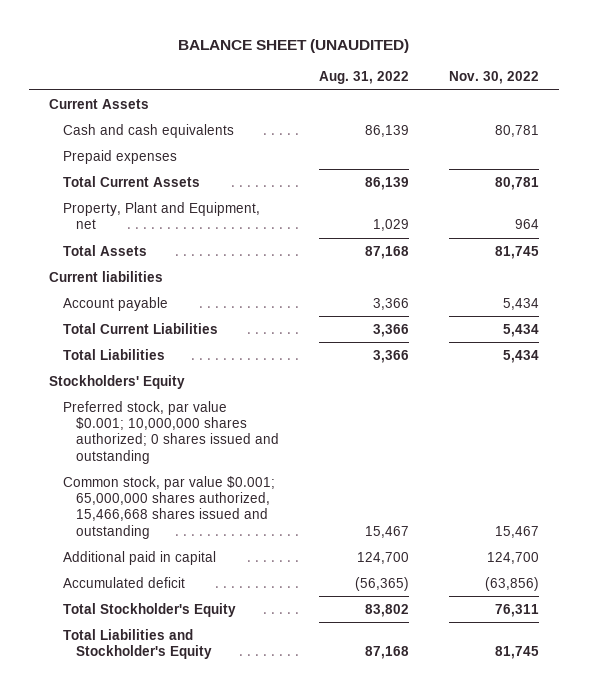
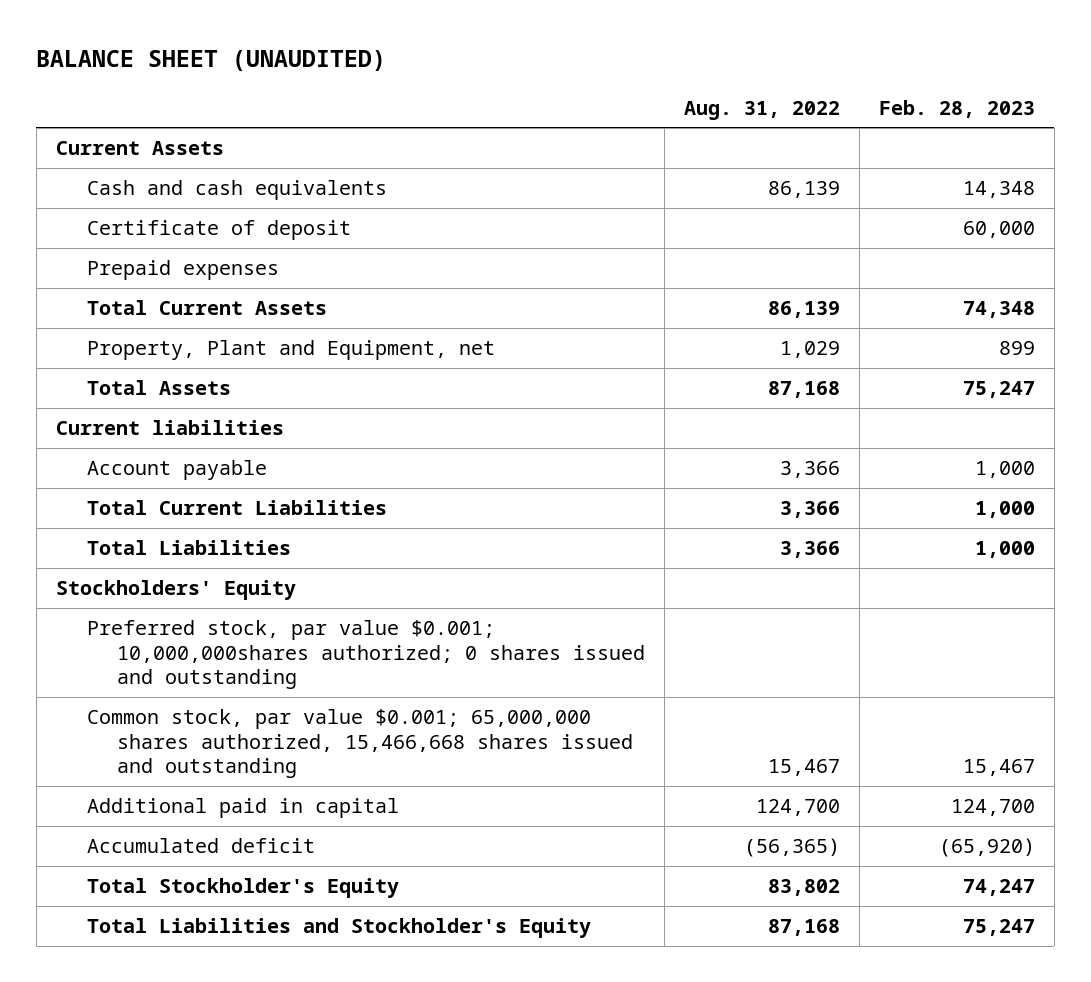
- | Aug. 31, 2022 | Nov. 30, 2022
+ | Aug. 31, 2022 | Feb. 28, 2023
+ Certificate of deposit | | 60,000
- Preferred stock, par value $0.001; 10,000,000 shares authorized; 0 shares issued and outstanding
+ Preferred stock, par value $0.001; 10,000,000shares authorized; 0 shares issued and outstanding

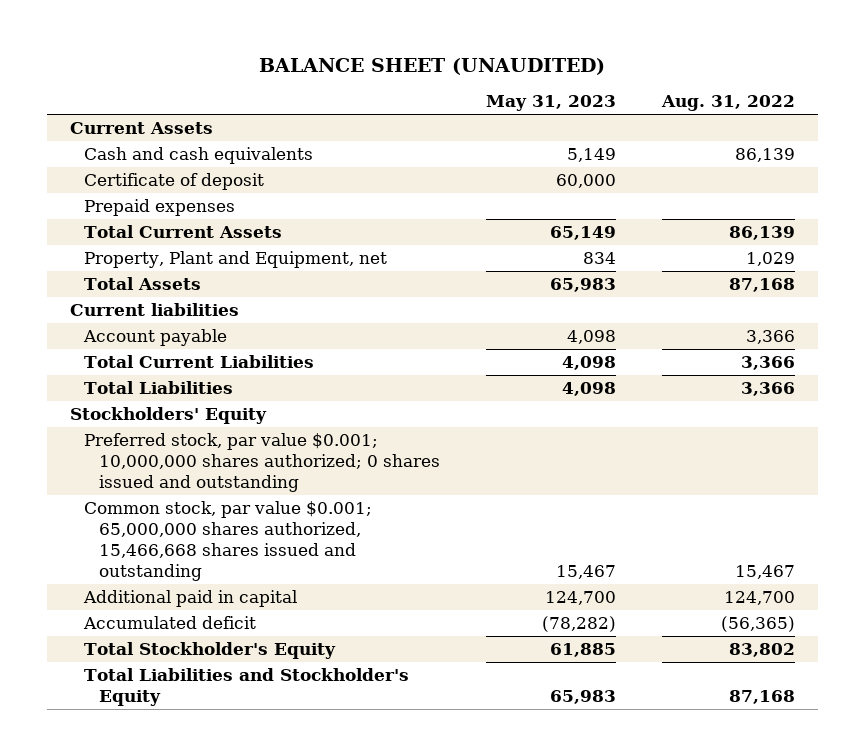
- | Aug. 31, 2022 | Feb. 28, 2023
+ | May 31, 2023 | Aug. 31, 2022
- Preferred stock, par value $0.001; 10,000,000shares authorized; 0 shares issued and outstanding
+ Preferred stock, par value $0.001; 10,000,000 shares authorized; 0 shares issued and outstanding

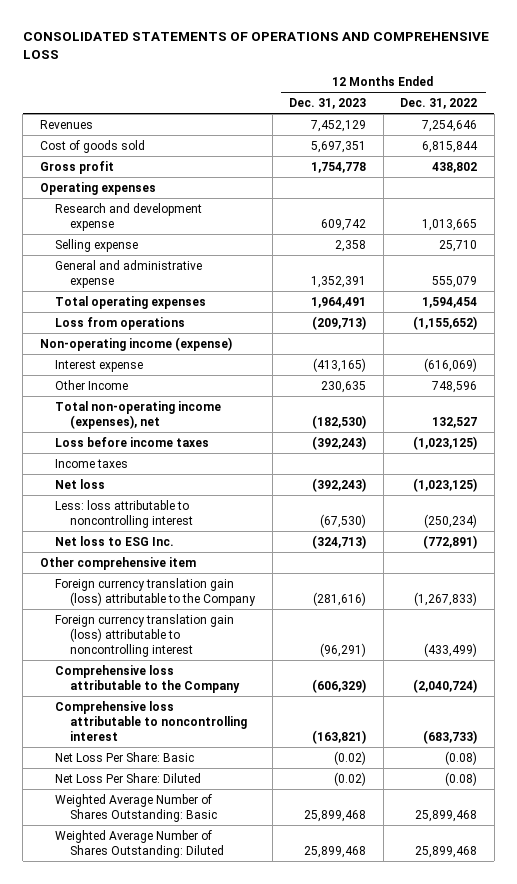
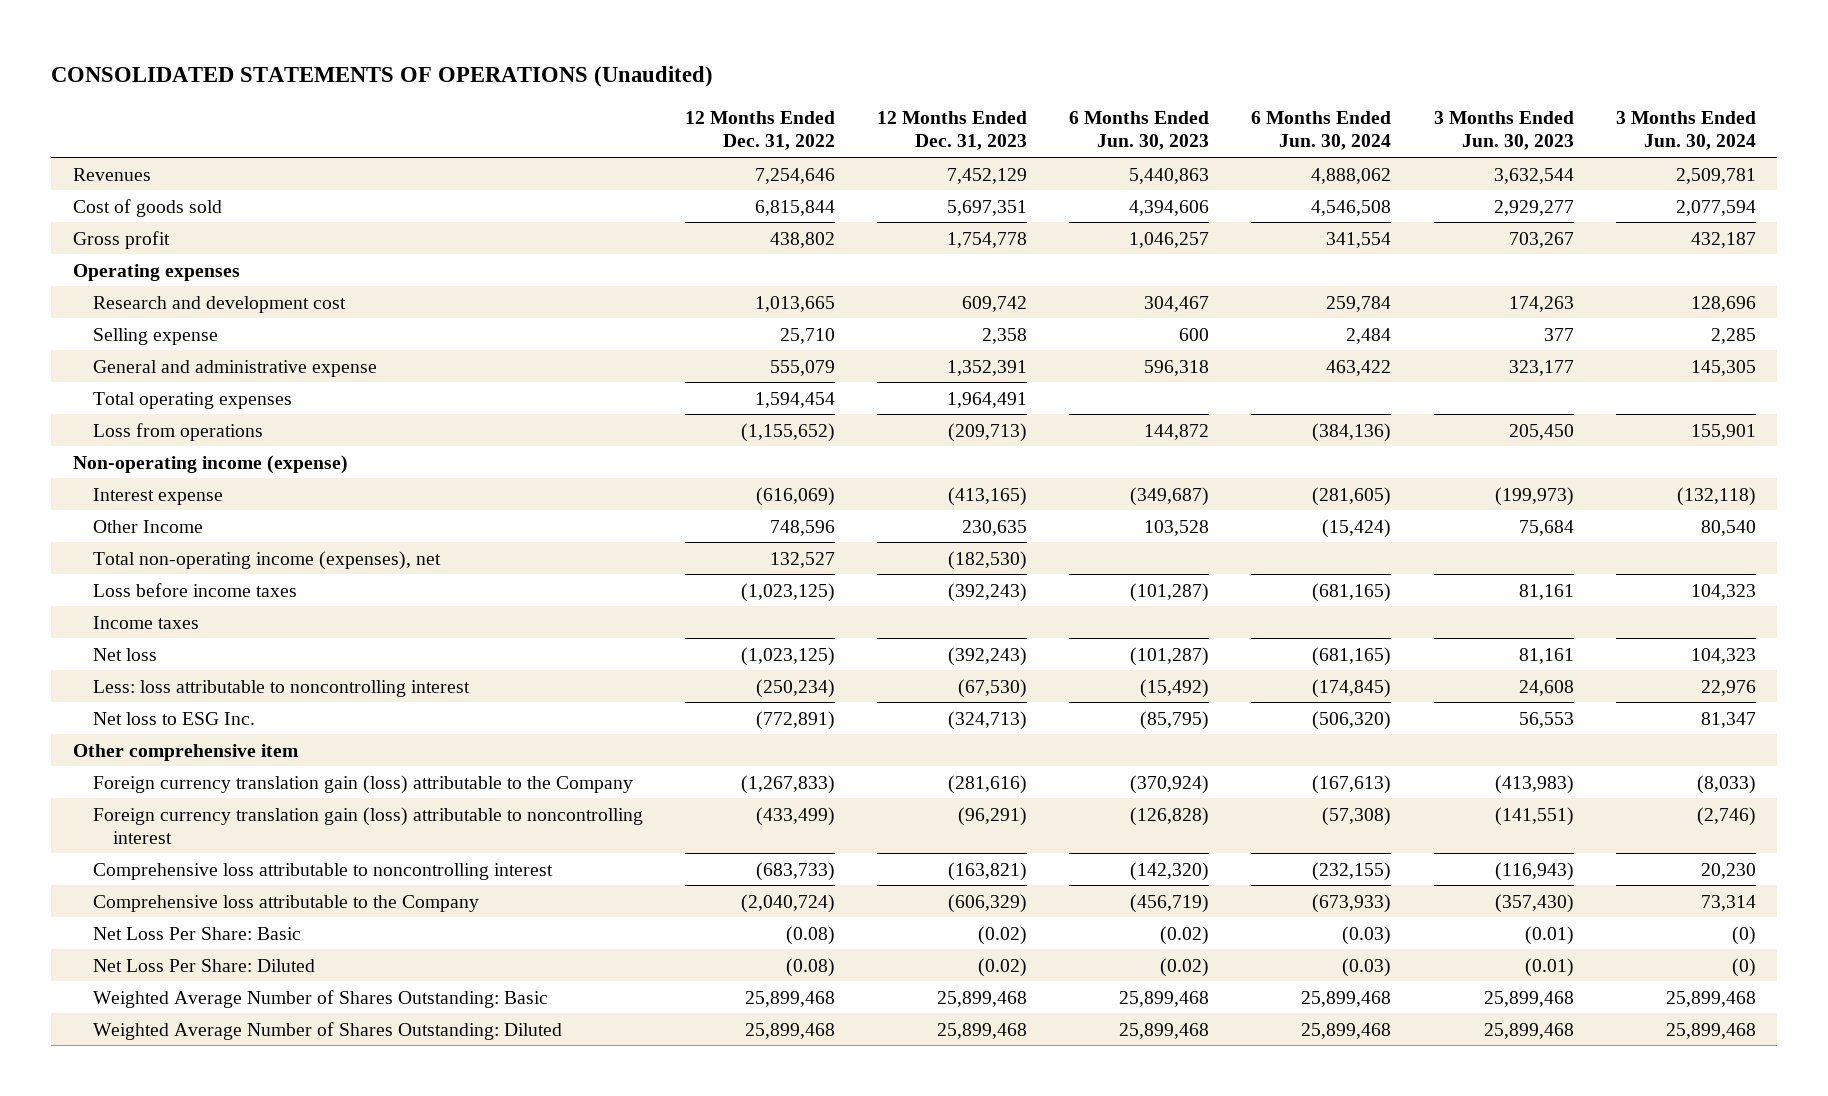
- CONSOLIDATED STATEMENTS OF OPERATIONS AND COMPREHENSIVE LOSS
+ CONSOLIDATED STATEMENTS OF OPERATIONS (Unaudited)
- | 12 Months Ended Dec. 31, 2023 | 12 Months Ended Dec. 31, 2022
+ | 12 Months Ended Dec. 31, 2022 | 12 Months Ended Dec. 31, 2023 | 6 Months Ended Jun. 30, 2023 | 6 Months Ended Jun. 30, 2024 | 3 Months Ended Jun. 30, 2023 | 3 Months Ended Jun. 30, 2024
- Research and development expense | 609,742 | 1,013,665
+ Research and development cost | 1,013,665 | 609,742 | 304,467 | 259,784 | 174,263 | 128,696
moved down: Comprehensive loss attributable to the Company | (2,040,724) | (606,329) | (456,719) | (673,933) | (357,430) | 73,314

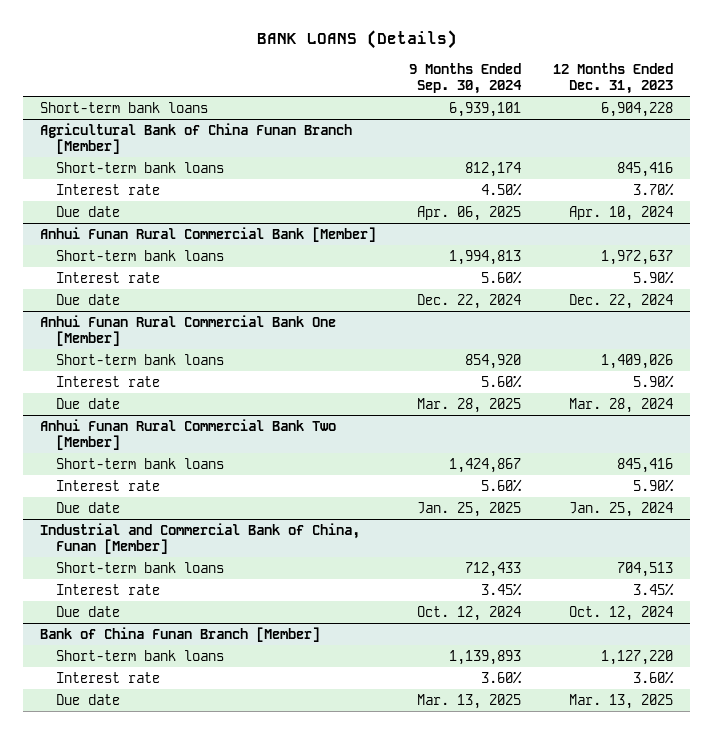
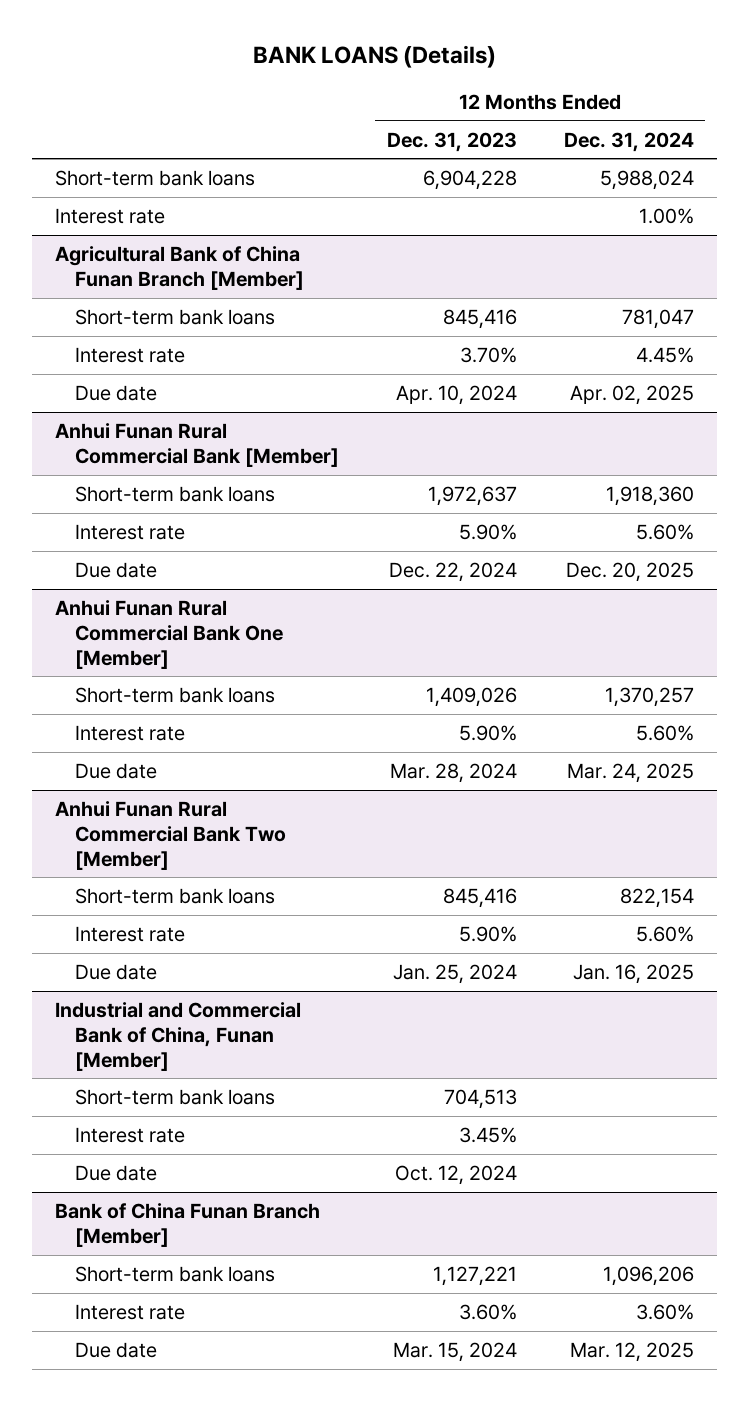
- | 9 Months Ended Sep. 30, 2024 | 12 Months Ended Dec. 31, 2023
+ | 12 Months Ended Dec. 31, 2023 | 12 Months Ended Dec. 31, 2024
+ Interest rate | | 1.00%
@ Bank of China Funan Branch [Member]
- Short-term bank loans | 1,139,893 | 1,127,220
+ Short-term bank loans | 1,127,221 | 1,096,206
- Due date | Mar. 13, 2025 | Mar. 13, 2025
+ Due date | Mar. 15, 2024 | Mar. 12, 2025

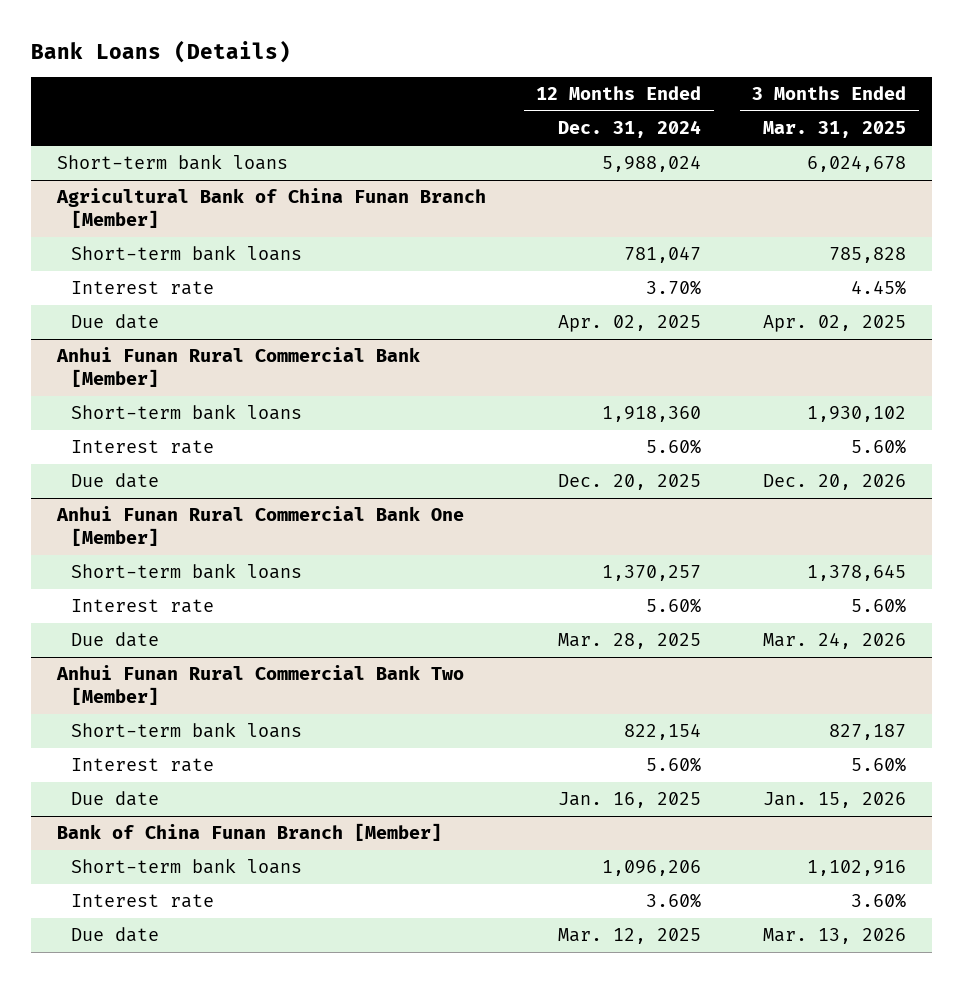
- BANK LOANS (Details)
+ Bank Loans (Details)
- | 12 Months Ended Dec. 31, 2023 | 12 Months Ended Dec. 31, 2024
+ | 12 Months Ended Dec. 31, 2024 | 3 Months Ended Mar. 31, 2025
- Interest rate | | 1.00%
@ Agricultural Bank of China Funan Branch [Member]
- Interest rate | 3.70% | 4.45%
+ Interest rate | 3.70% | 4.45%
@ Anhui Funan Rural Commercial Bank One [Member]
- Due date | Mar. 28, 2024 | Mar. 24, 2025
+ Due date | Mar. 28, 2025 | Mar. 24, 2026
- Industrial and Commercial Bank of China, Funan [Member]
- Short-term bank loans | 704,513 |
- Interest rate | 3.45% |
- Due date | Oct. 12, 2024 |

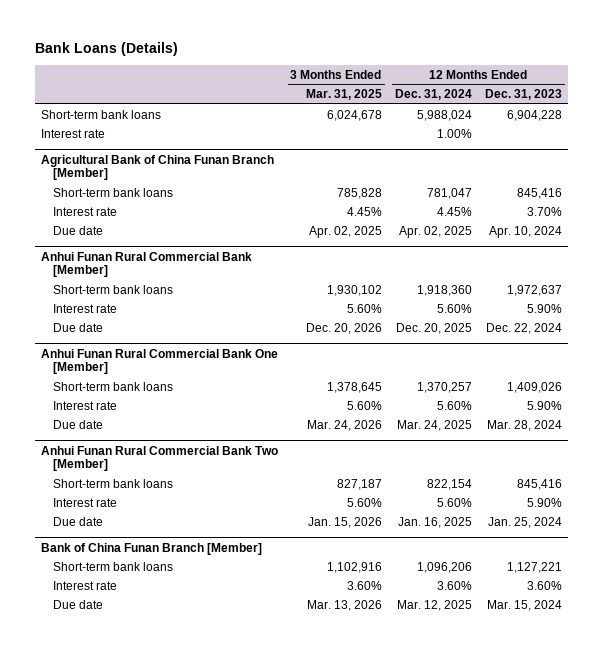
- | 12 Months Ended Dec. 31, 2024 | 3 Months Ended Mar. 31, 2025
+ | 3 Months Ended Mar. 31, 2025 | 12 Months Ended Dec. 31, 2024 | 12 Months Ended Dec. 31, 2023
+ Interest rate | | 1.00% |
@ Agricultural Bank of China Funan Branch [Member]
- Interest rate | 3.70% | 4.45%
+ Interest rate | 4.45% | 4.45% | 3.70%
@ Anhui Funan Rural Commercial Bank One [Member]
- Due date | Mar. 28, 2025 | Mar. 24, 2026
+ Due date | Mar. 24, 2026 | Mar. 24, 2025 | Mar. 28, 2024

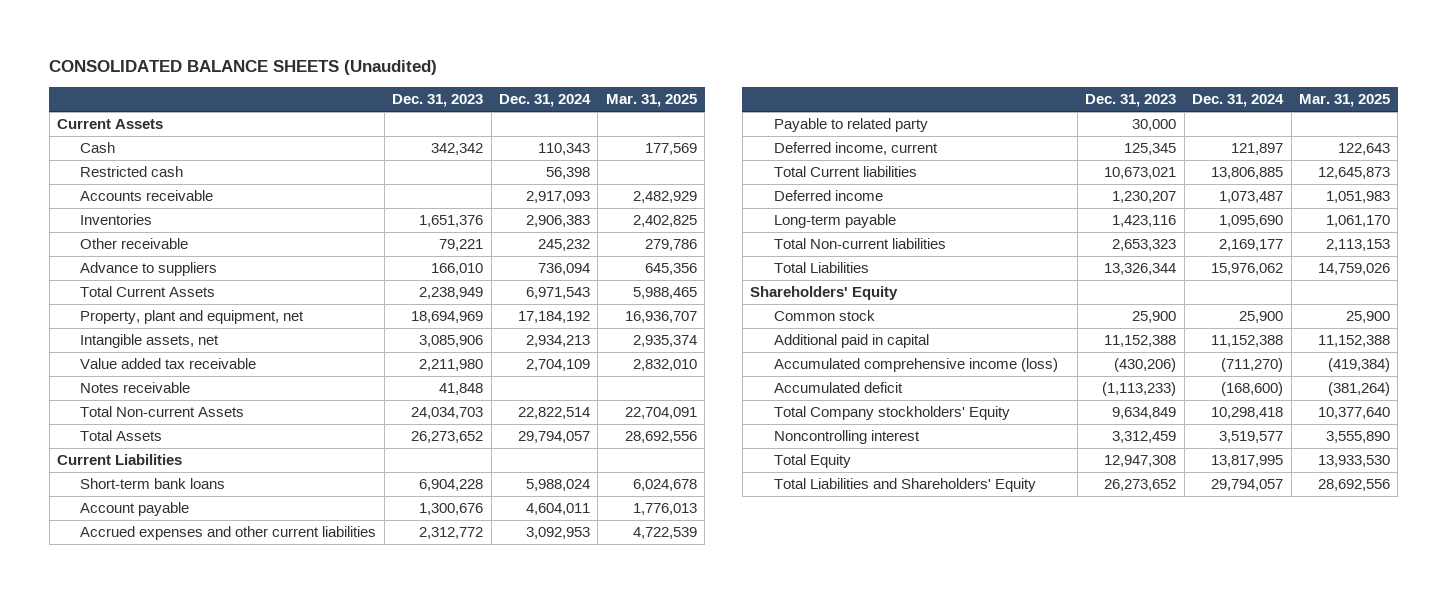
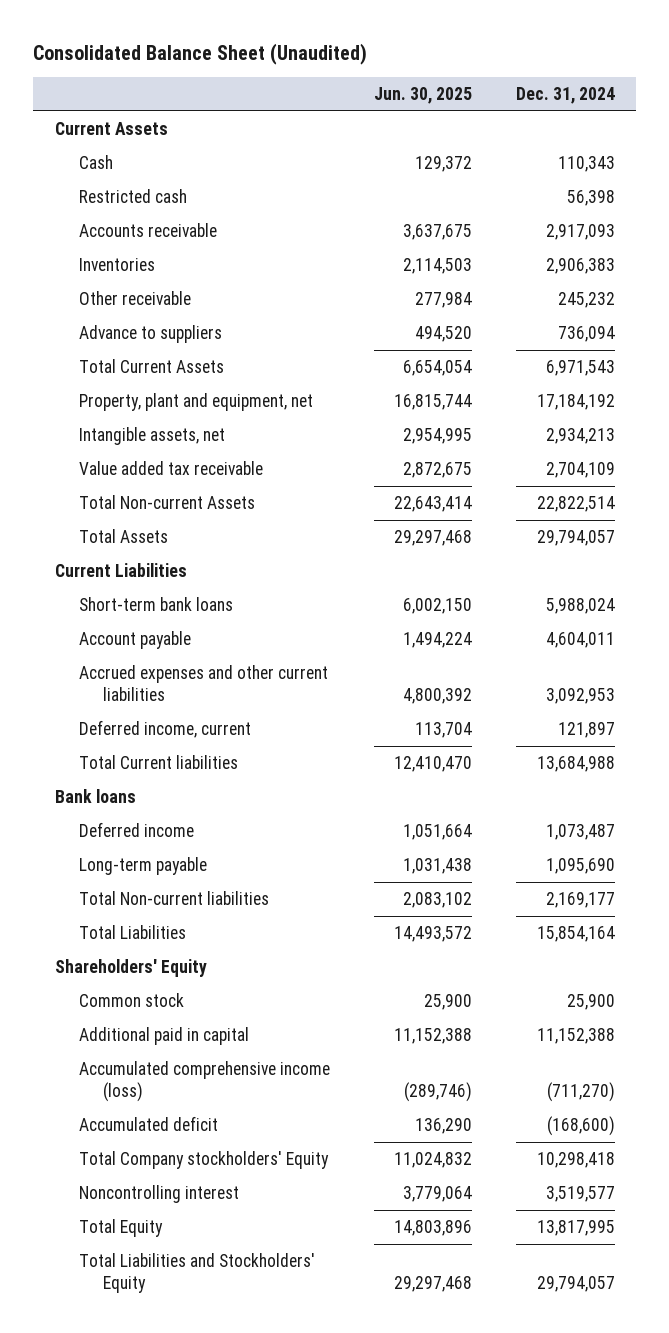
- CONSOLIDATED BALANCE SHEETS (Unaudited)
+ Consolidated Balance Sheet (Unaudited)
- | Dec. 31, 2023 | Dec. 31, 2024 | Mar. 31, 2025
+ | Jun. 30, 2025 | Dec. 31, 2024
- Notes receivable | 41,848 | |
- Payable to related party | 30,000 | |
- Total Current liabilities | 10,673,021 | 13,806,885 | 12,645,873
+ Total Current liabilities | 12,410,470 | 13,684,988
+ Bank loans
- Total Liabilities | 13,326,344 | 15,976,062 | 14,759,026
+ Total Liabilities | 14,493,572 | 15,854,164
- Total Liabilities and Shareholders' Equity | 26,273,652 | 29,794,057 | 28,692,556
+ Total Liabilities and Stockholders' Equity | 29,297,468 | 29,794,057

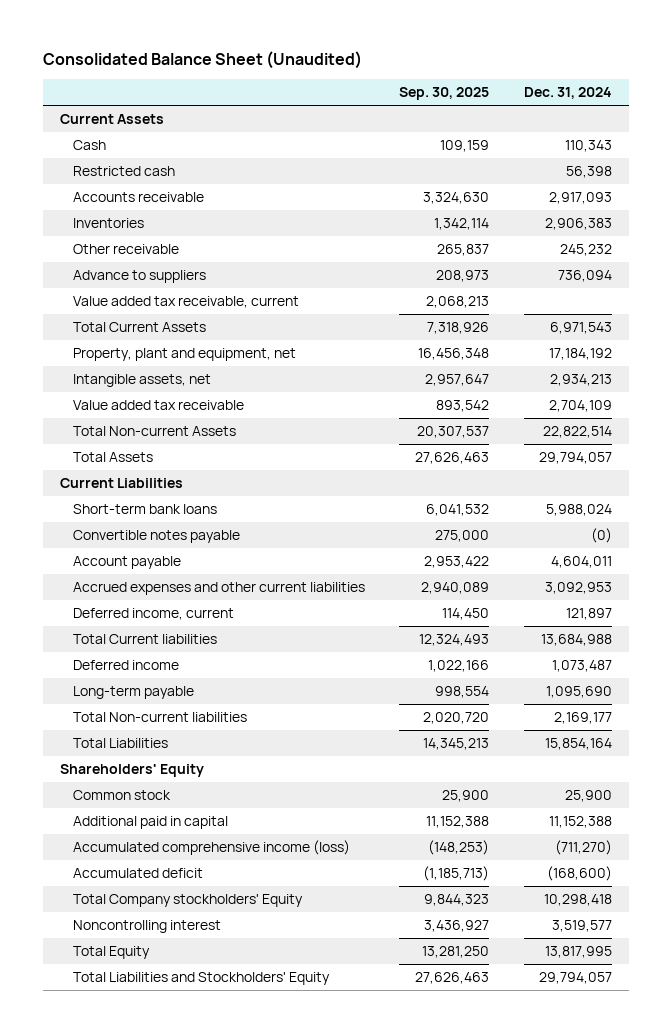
- | Jun. 30, 2025 | Dec. 31, 2024
+ | Sep. 30, 2025 | Dec. 31, 2024
+ Value added tax receivable, current | 2,068,213 |
+ Convertible notes payable | 275,000 | (0)
- Bank loans

